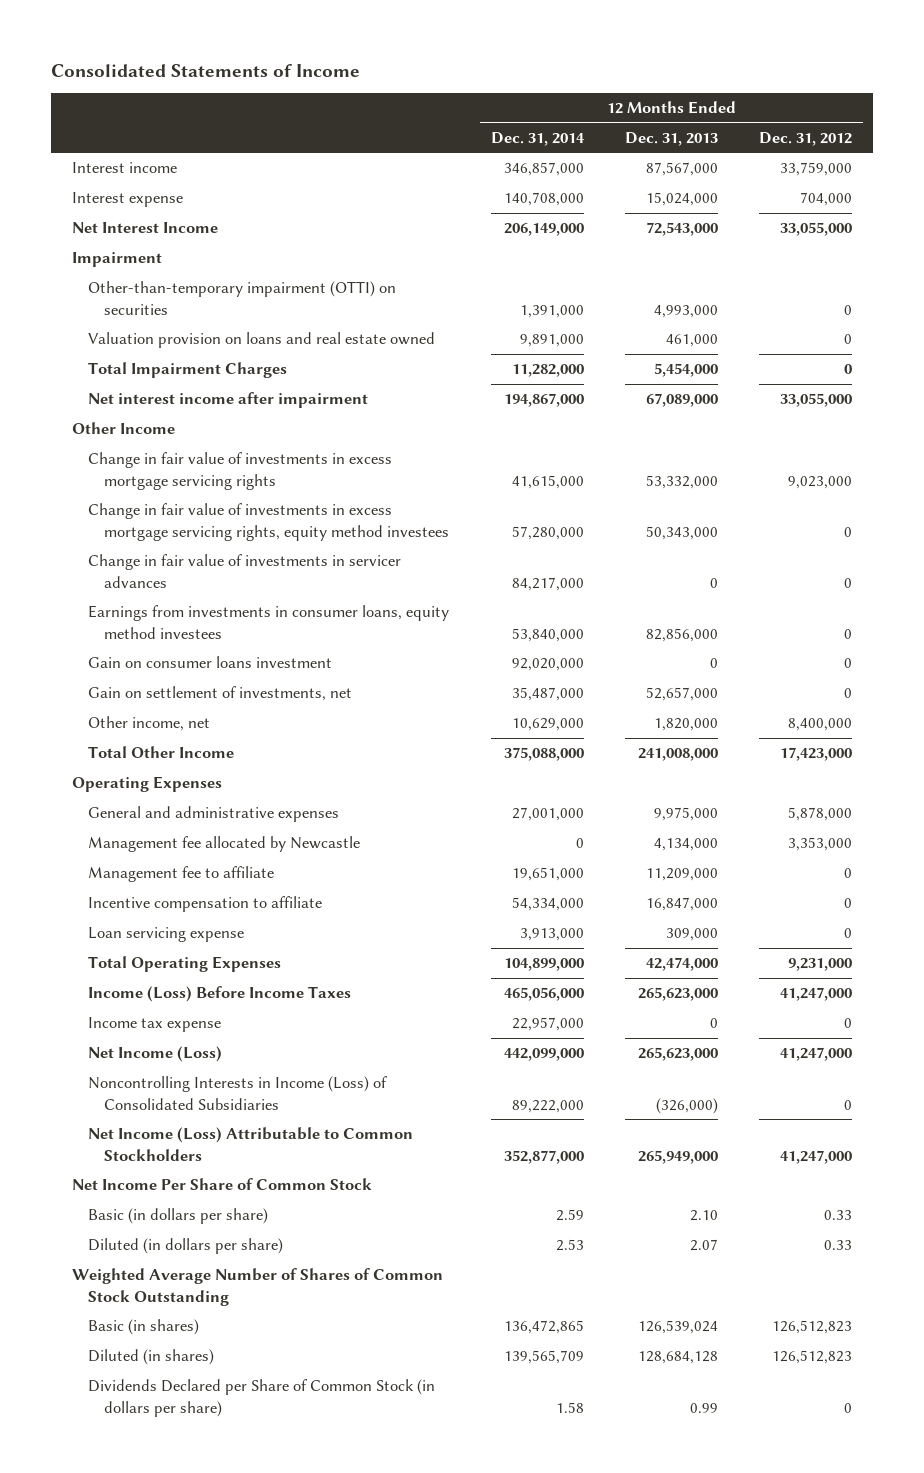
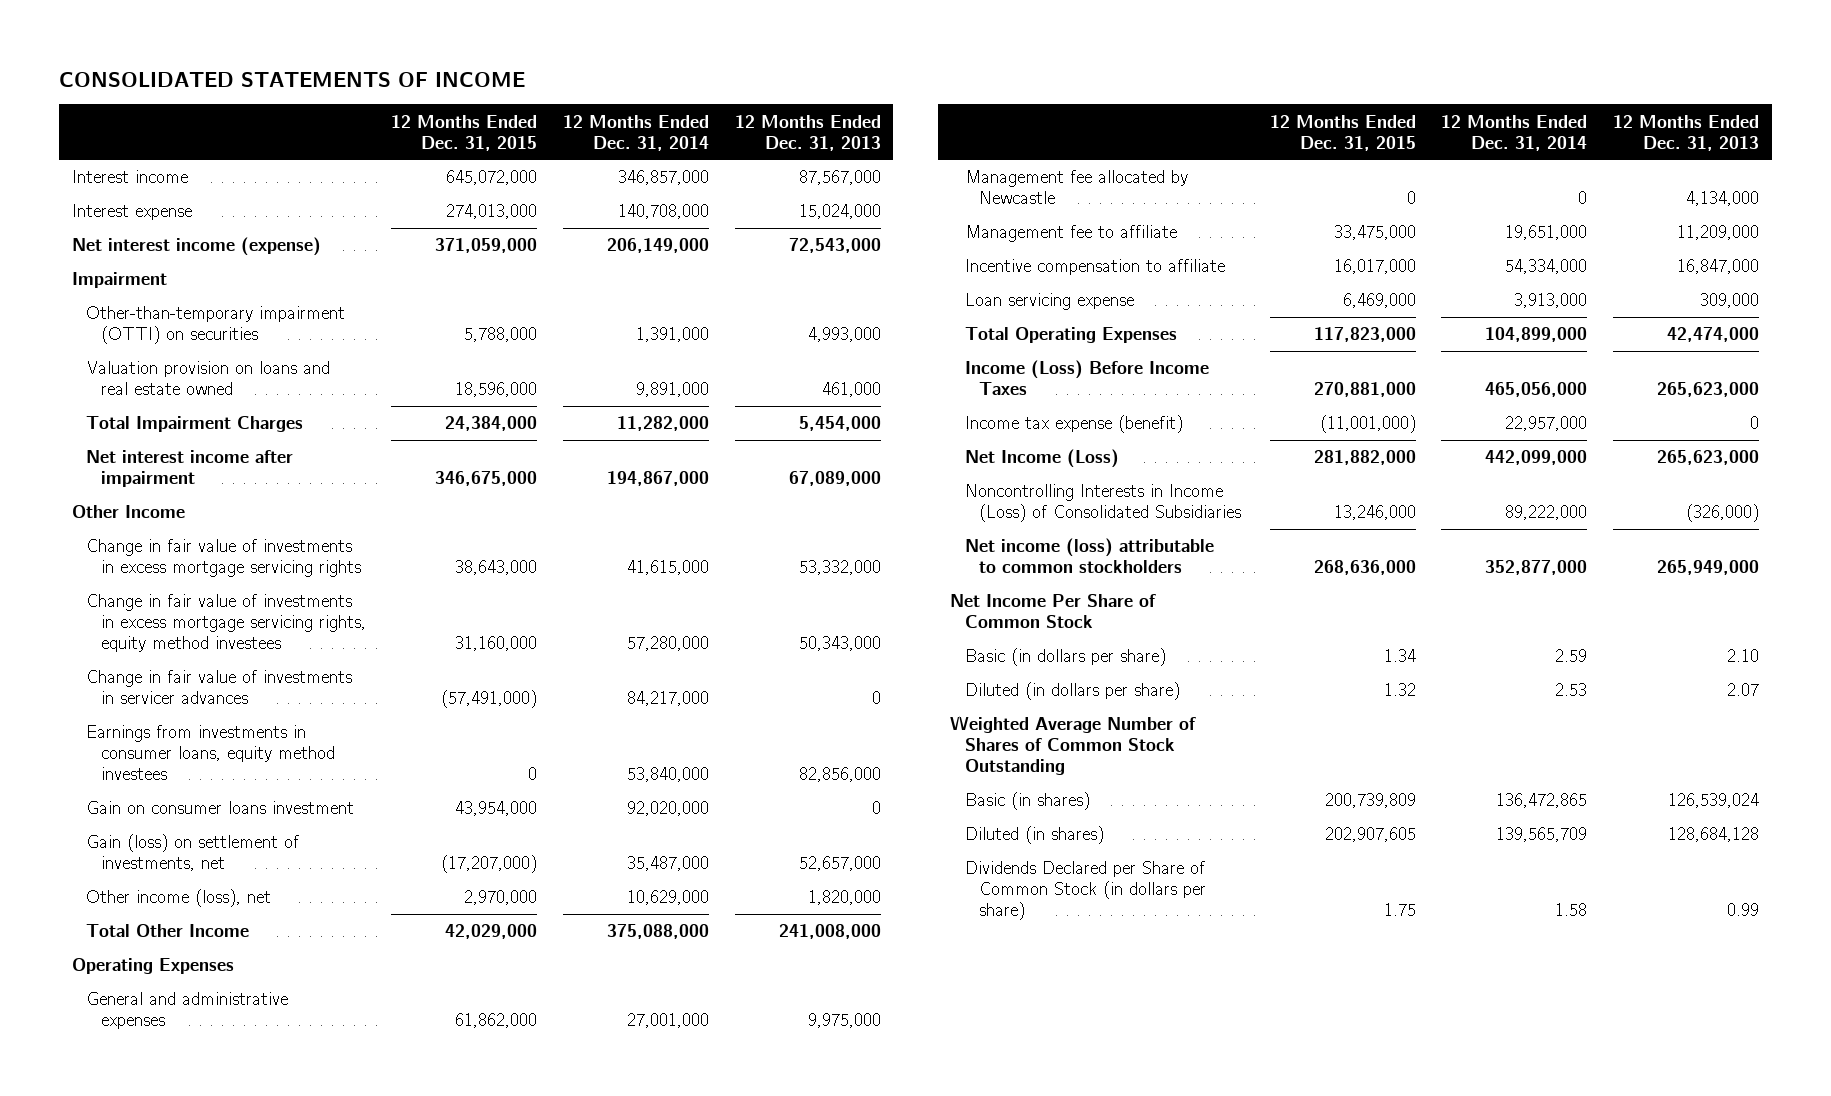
- Consolidated Statements of Income
+ CONSOLIDATED STATEMENTS OF INCOME
- | 12 Months Ended Dec. 31, 2014 | 12 Months Ended Dec. 31, 2013 | 12 Months Ended Dec. 31, 2012
+ | 12 Months Ended Dec. 31, 2015 | 12 Months Ended Dec. 31, 2014 | 12 Months Ended Dec. 31, 2013
- Net Interest Income | 206,149,000 | 72,543,000 | 33,055,000
+ Net interest income (expense) | 371,059,000 | 206,149,000 | 72,543,000
- Gain on settlement of investments, net | 35,487,000 | 52,657,000 | 0
- Other income, net | 10,629,000 | 1,820,000 | 8,400,000
+ Gain (loss) on settlement of investments, net | (17,207,000) | 35,487,000 | 52,657,000
+ Other income (loss), net | 2,970,000 | 10,629,000 | 1,820,000
- Income tax expense | 22,957,000 | 0 | 0
+ Income tax expense (benefit) | (11,001,000) | 22,957,000 | 0
- Net Income (Loss) Attributable to Common Stockholders | 352,877,000 | 265,949,000 | 41,247,000
+ Net income (loss) attributable to common stockholders | 268,636,000 | 352,877,000 | 265,949,000

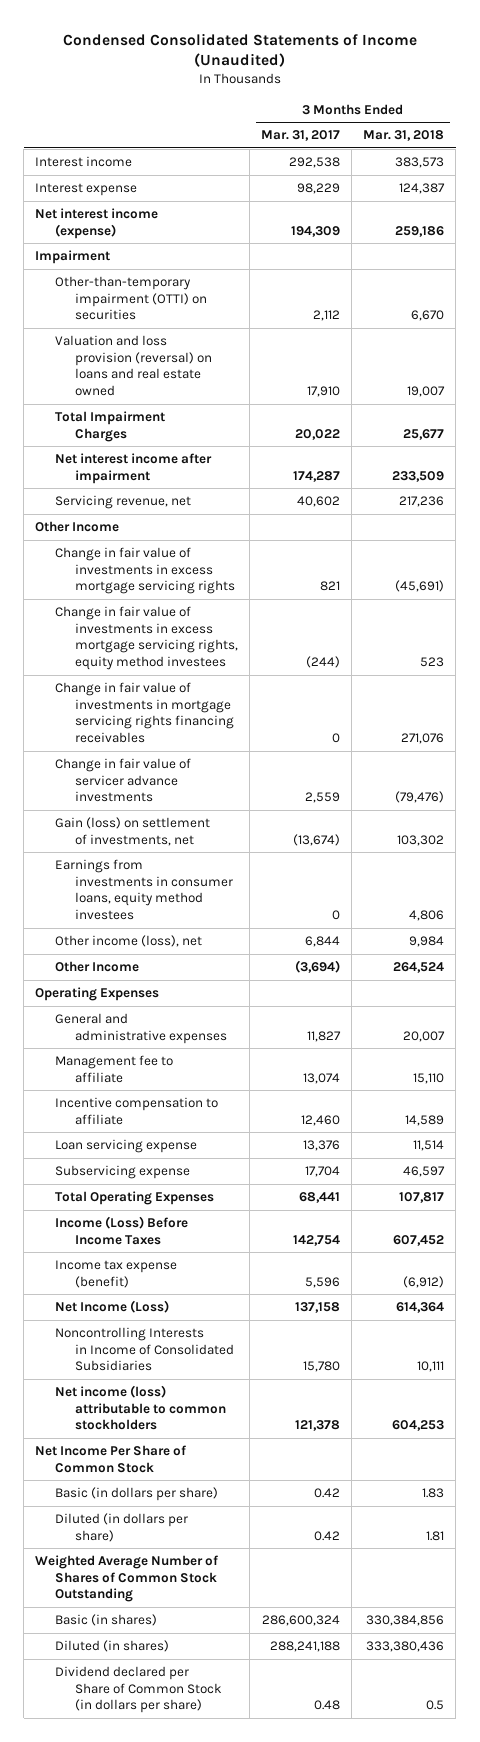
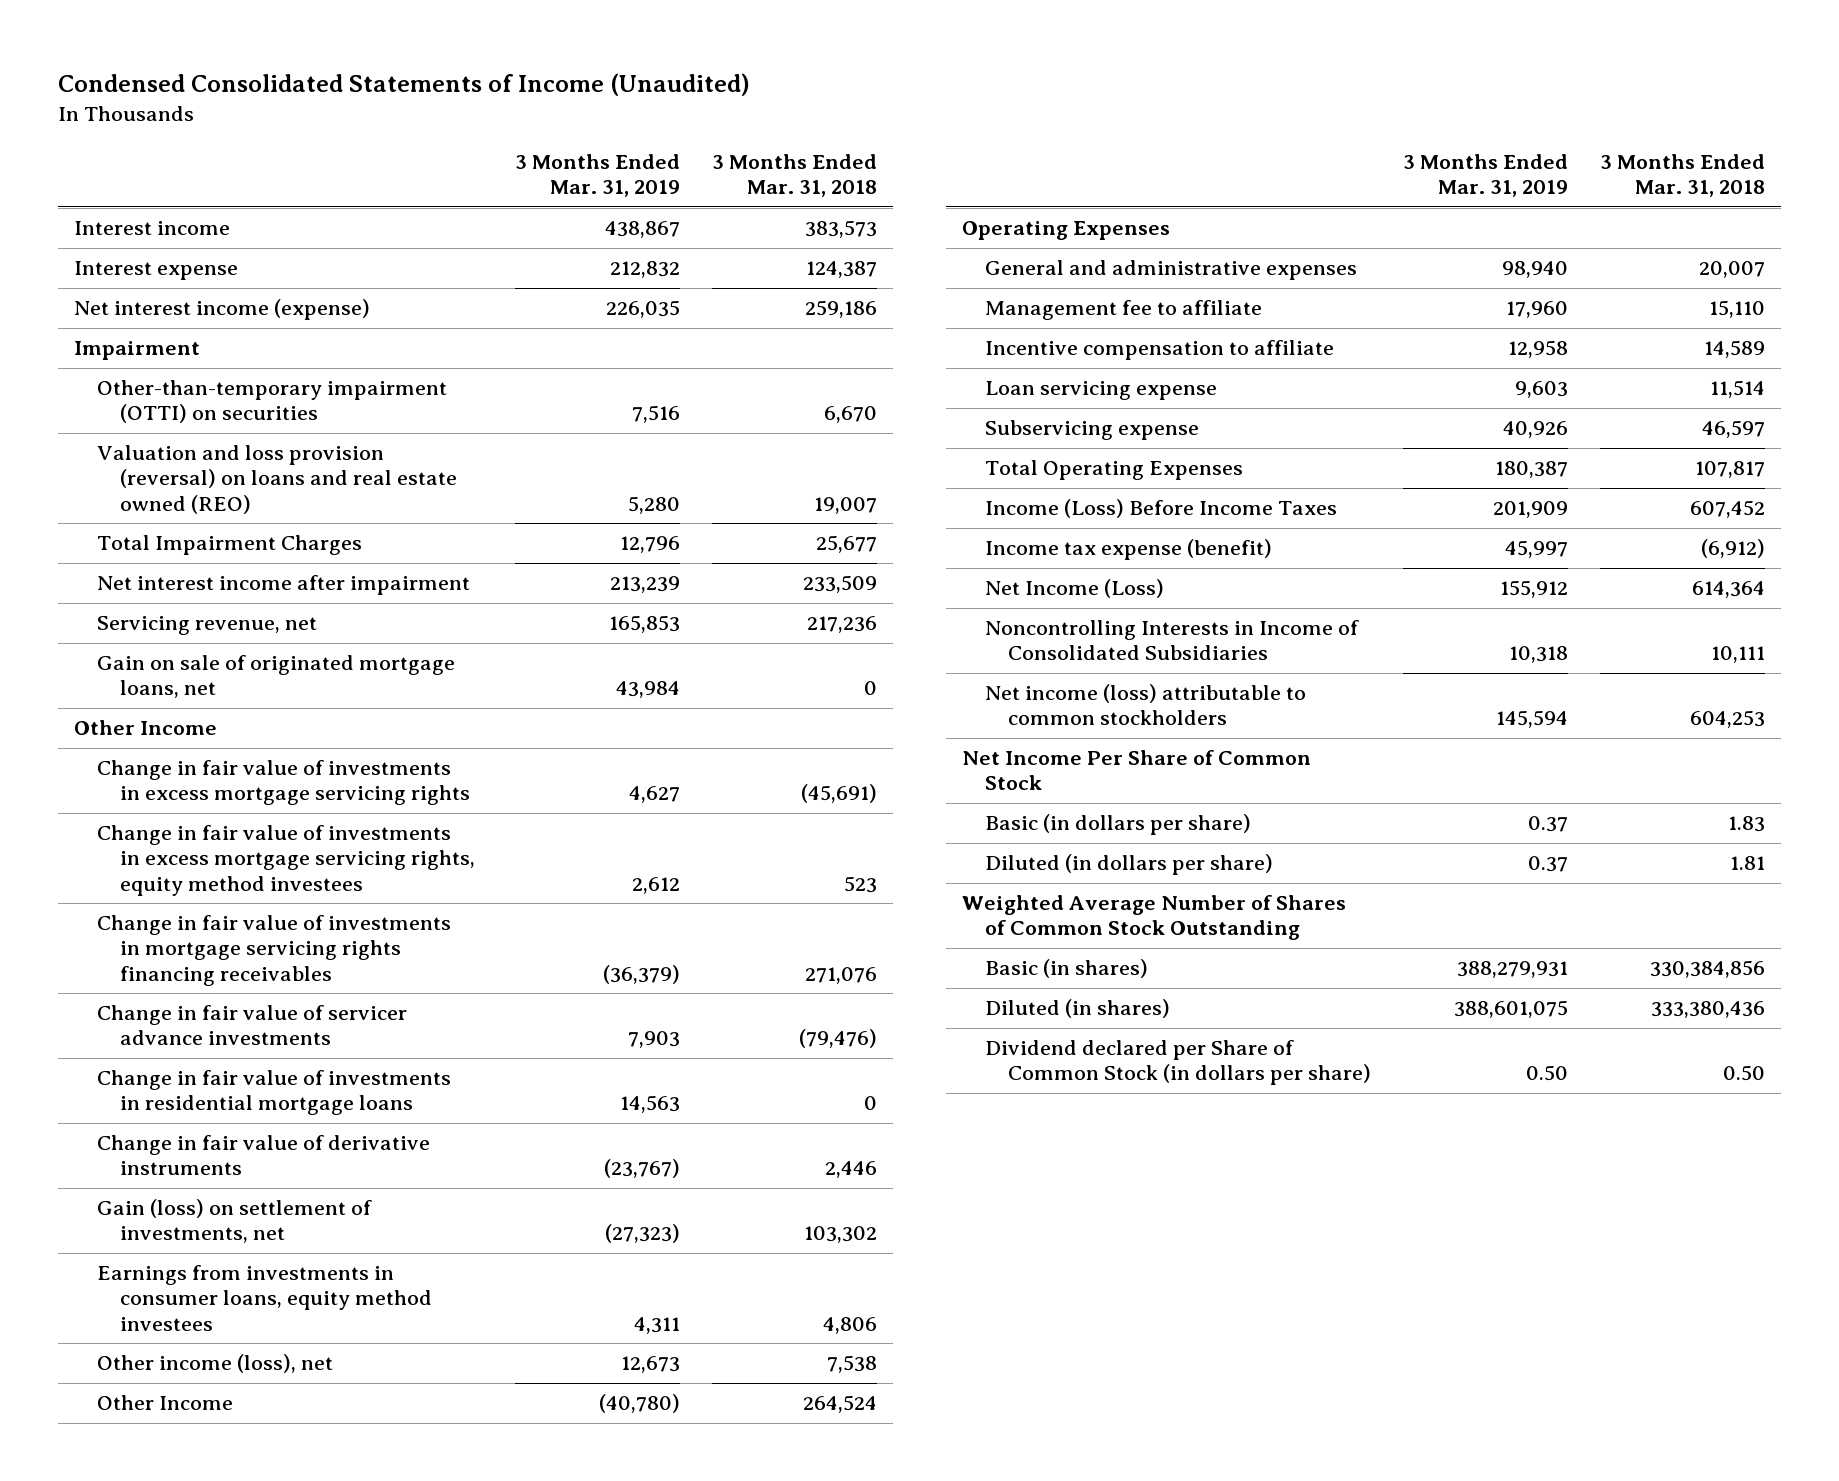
- | 3 Months Ended Mar. 31, 2017 | 3 Months Ended Mar. 31, 2018
+ | 3 Months Ended Mar. 31, 2019 | 3 Months Ended Mar. 31, 2018
- Valuation and loss provision (reversal) on loans and real estate owned | 17,910 | 19,007
+ Valuation and loss provision (reversal) on loans and real estate owned (REO) | 5,280 | 19,007
+ Gain on sale of originated mortgage loans, net | 43,984 | 0
+ Change in fair value of investments in residential mortgage loans | 14,563 | 0
+ Change in fair value of derivative instruments | (23,767) | 2,446
- Other income (loss), net | 6,844 | 9,984
+ Other income (loss), net | 12,673 | 7,538
- Dividend declared per Share of Common Stock (in dollars per share) | 0.48 | 0.5
+ Dividend declared per Share of Common Stock (in dollars per share) | 0.50 | 0.50

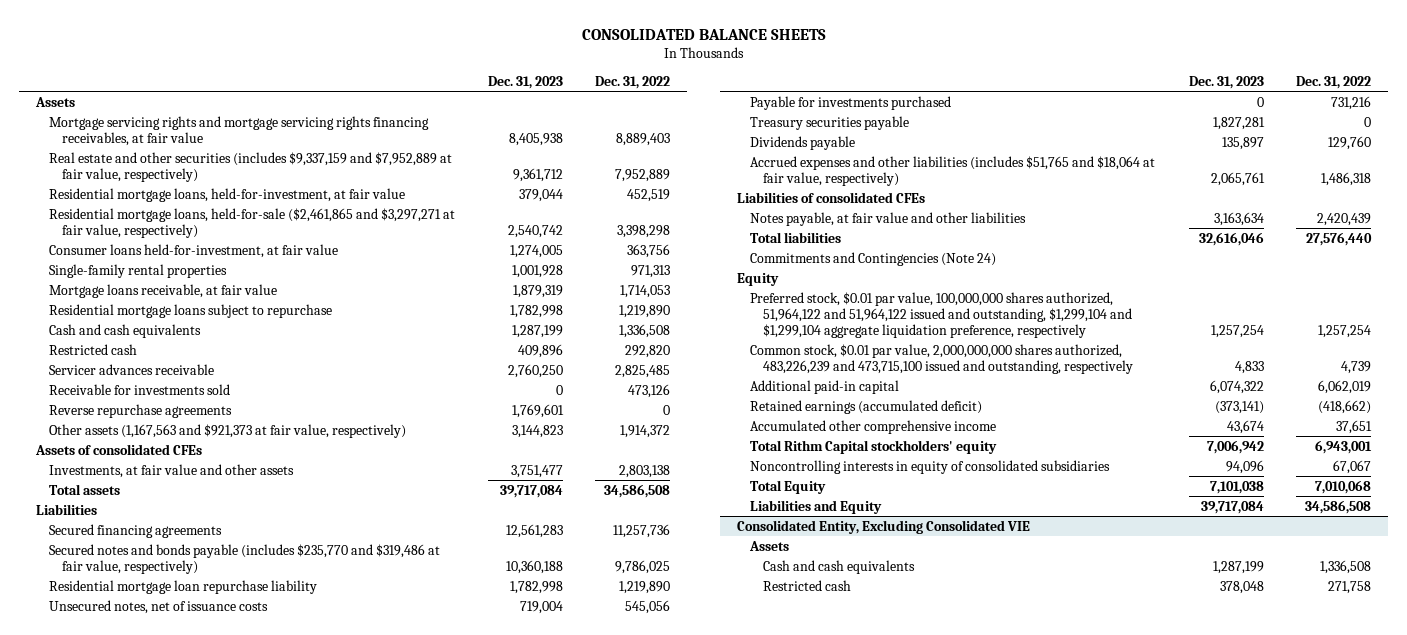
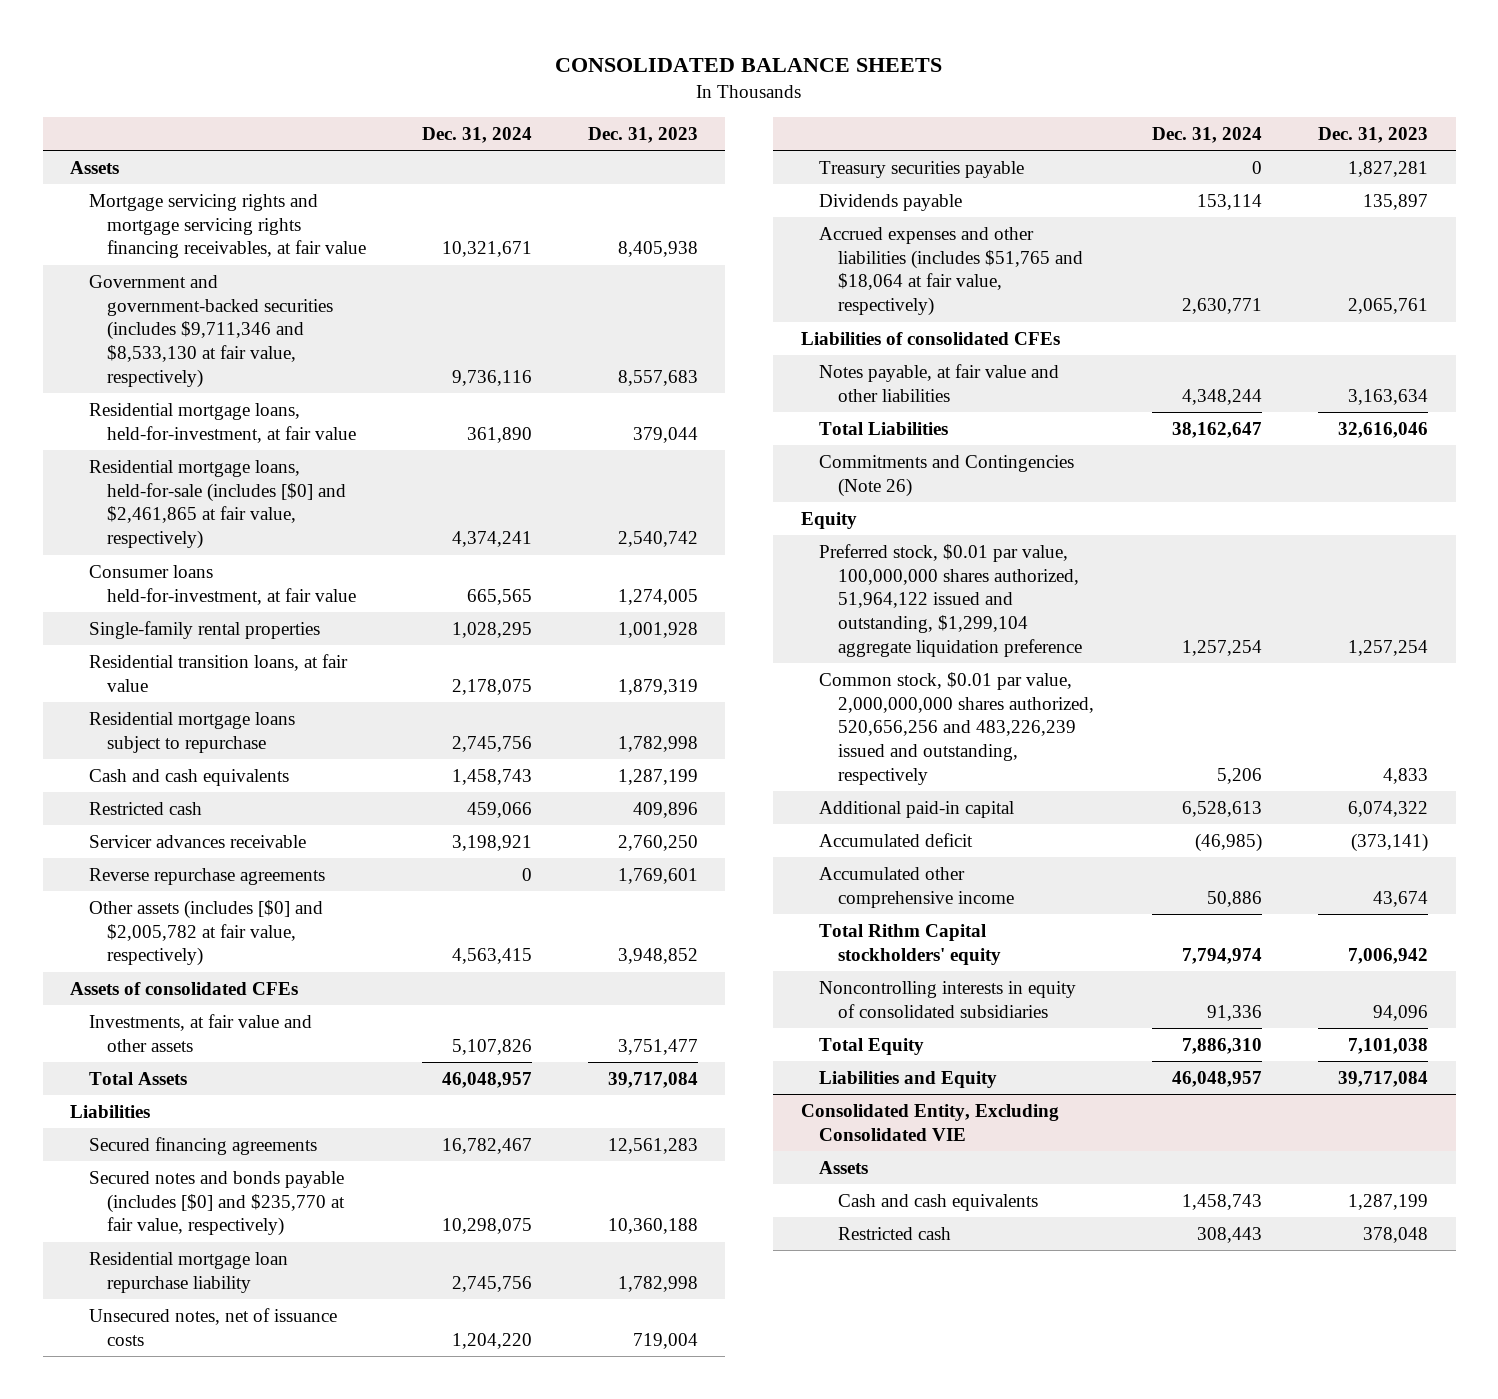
- | Dec. 31, 2023 | Dec. 31, 2022
+ | Dec. 31, 2024 | Dec. 31, 2023
- Real estate and other securities (includes $9,337,159 and $7,952,889 at fair value, respectively) | 9,361,712 | 7,952,889
+ Government and government-backed securities (includes $9,711,346 and $8,533,130 at fair value, respectively) | 9,736,116 | 8,557,683
- Residential mortgage loans, held-for-sale ($2,461,865 and $3,297,271 at fair value, respectively) | 2,540,742 | 3,398,298
+ Residential mortgage loans, held-for-sale (includes [$0] and $2,461,865 at fair value, respectively) | 4,374,241 | 2,540,742
- Mortgage loans receivable, at fair value | 1,879,319 | 1,714,053
+ Residential transition loans, at fair value | 2,178,075 | 1,879,319
- Receivable for investments sold | 0 | 473,126
- Other assets (1,167,563 and $921,373 at fair value, respectively) | 3,144,823 | 1,914,372
+ Other assets (includes [$0] and $2,005,782 at fair value, respectively) | 4,563,415 | 3,948,852
- Total assets | 39,717,084 | 34,586,508
+ Total Assets | 46,048,957 | 39,717,084
- Secured notes and bonds payable (includes $235,770 and $319,486 at fair value, respectively) | 10,360,188 | 9,786,025
+ Secured notes and bonds payable (includes [$0] and $235,770 at fair value, respectively) | 10,298,075 | 10,360,188
- Payable for investments purchased | 0 | 731,216
- Total liabilities | 32,616,046 | 27,576,440
- Commitments and Contingencies (Note 24)
+ Total Liabilities | 38,162,647 | 32,616,046
+ Commitments and Contingencies (Note 26)
- Preferred stock, $0.01 par value, 100,000,000 shares authorized, 51,964,122 and 51,964,122 issued and outstanding, $1,299,104 and $1,299,104 aggregate liquidation preference, respectively | 1,257,254 | 1,257,254
- Common stock, $0.01 par value, 2,000,000,000 shares authorized, 483,226,239 and 473,715,100 issued and outstanding, respectively | 4,833 | 4,739
+ Preferred stock, $0.01 par value, 100,000,000 shares authorized, 51,964,122 issued and outstanding, $1,299,104 aggregate liquidation preference | 1,257,254 | 1,257,254
+ Common stock, $0.01 par value, 2,000,000,000 shares authorized, 520,656,256 and 483,226,239 issued and outstanding, respectively | 5,206 | 4,833
- Retained earnings (accumulated deficit) | (373,141) | (418,662)
+ Accumulated deficit | (46,985) | (373,141)

